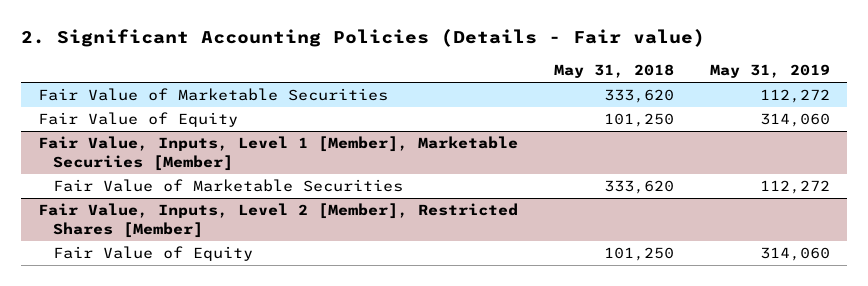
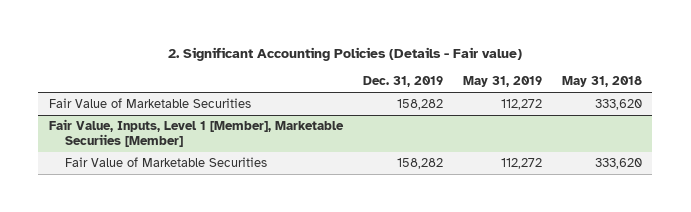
- | May 31, 2018 | May 31, 2019
+ | Dec. 31, 2019 | May 31, 2019 | May 31, 2018
- Fair Value of Equity | 101,250 | 314,060
- Fair Value, Inputs, Level 2 [Member], Restricted Shares [Member]
- Fair Value of Equity | 101,250 | 314,060

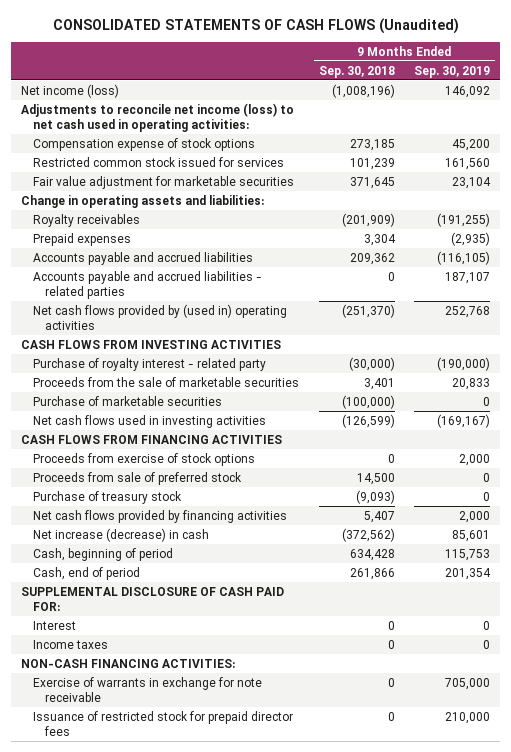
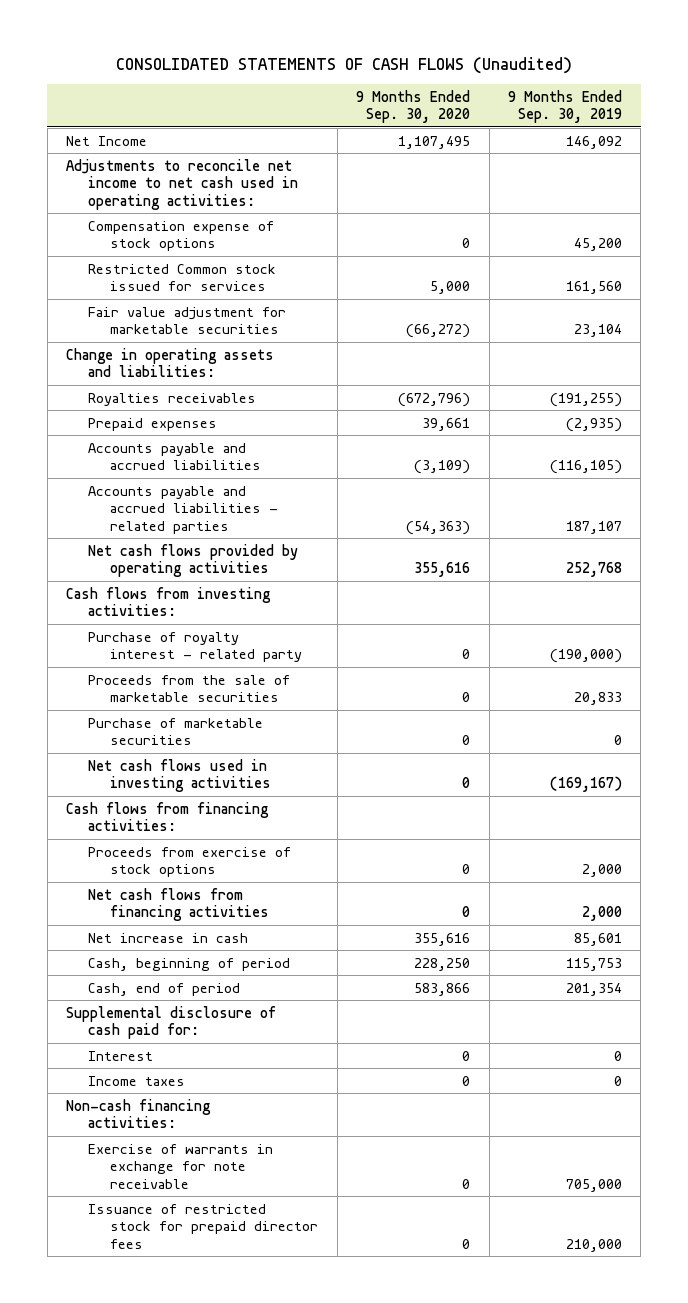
- | 9 Months Ended Sep. 30, 2018 | 9 Months Ended Sep. 30, 2019
+ | 9 Months Ended Sep. 30, 2020 | 9 Months Ended Sep. 30, 2019
- Net income (loss) | (1,008,196) | 146,092
- Adjustments to reconcile net income (loss) to net cash used in operating activities:
+ Net Income | 1,107,495 | 146,092
+ Adjustments to reconcile net income to net cash used in operating activities:
- Restricted common stock issued for services | 101,239 | 161,560
+ Restricted Common stock issued for services | 5,000 | 161,560
- Royalty receivables | (201,909) | (191,255)
+ Royalties receivables | (672,796) | (191,255)
- Net cash flows provided by (used in) operating activities | (251,370) | 252,768
- CASH FLOWS FROM INVESTING ACTIVITIES
+ Net cash flows provided by operating activities | 355,616 | 252,768
+ Cash flows from investing activities:
- CASH FLOWS FROM FINANCING ACTIVITIES
+ Cash flows from financing activities:
- Proceeds from sale of preferred stock | 14,500 | 0
- Purchase of treasury stock | (9,093) | 0
- Net cash flows provided by financing activities | 5,407 | 2,000
- Net increase (decrease) in cash | (372,562) | 85,601
+ Net cash flows from financing activities | 0 | 2,000
+ Net increase in cash | 355,616 | 85,601
- SUPPLEMENTAL DISCLOSURE OF CASH PAID FOR:
+ Supplemental disclosure of cash paid for:
- NON-CASH FINANCING ACTIVITIES:
+ Non-cash financing activities:

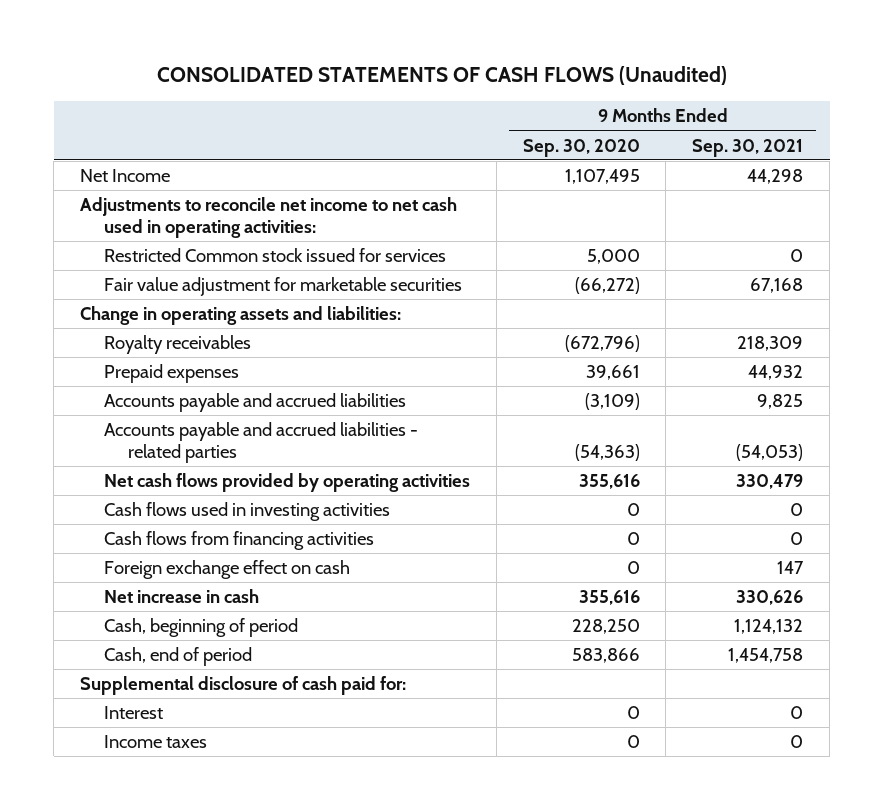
- | 9 Months Ended Sep. 30, 2020 | 9 Months Ended Sep. 30, 2019
+ | 9 Months Ended Sep. 30, 2020 | 9 Months Ended Sep. 30, 2021
- Compensation expense of stock options | 0 | 45,200
- Royalties receivables | (672,796) | (191,255)
+ Royalty receivables | (672,796) | 218,309
- Cash flows from investing activities:
- Purchase of royalty interest - related party | 0 | (190,000)
- Proceeds from the sale of marketable securities | 0 | 20,833
- Purchase of marketable securities | 0 | 0
- Net cash flows used in investing activities | 0 | (169,167)
- Cash flows from financing activities:
- Proceeds from exercise of stock options | 0 | 2,000
- Net cash flows from financing activities | 0 | 2,000
+ Cash flows used in investing activities | 0 | 0
+ Cash flows from financing activities | 0 | 0
+ Foreign exchange effect on cash | 0 | 147
- Non-cash financing activities:
- Exercise of warrants in exchange for note receivable | 0 | 705,000
- Issuance of restricted stock for prepaid director fees | 0 | 210,000

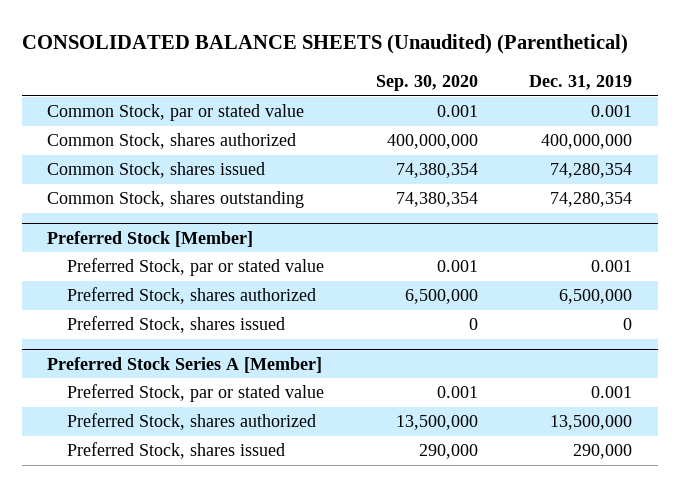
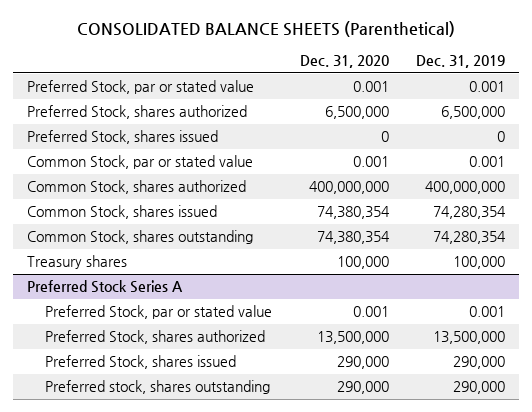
- CONSOLIDATED BALANCE SHEETS (Unaudited) (Parenthetical)
+ CONSOLIDATED BALANCE SHEETS (Parenthetical)
- | Sep. 30, 2020 | Dec. 31, 2019
+ | Dec. 31, 2020 | Dec. 31, 2019
+ Preferred Stock, par or stated value | 0.001 | 0.001
+ Preferred Stock, shares authorized | 6,500,000 | 6,500,000
+ Preferred Stock, shares issued | 0 | 0
- Preferred Stock [Member]
- Preferred Stock, par or stated value | 0.001 | 0.001
- Preferred Stock, shares authorized | 6,500,000 | 6,500,000
- Preferred Stock, shares issued | 0 | 0
- Preferred Stock Series A [Member]
+ Treasury shares | 100,000 | 100,000
+ Preferred Stock Series A
+ Preferred stock, shares outstanding | 290,000 | 290,000

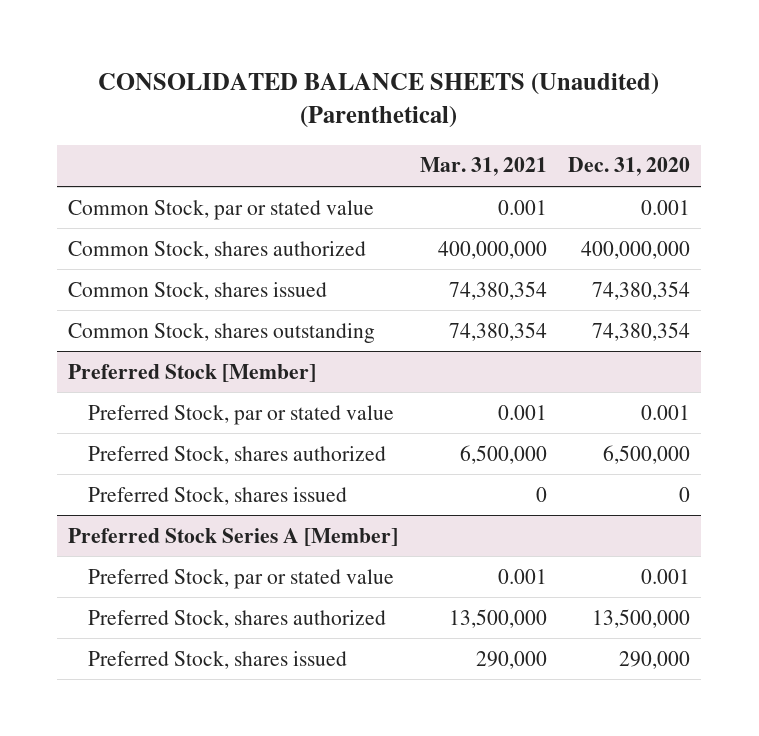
- CONSOLIDATED BALANCE SHEETS (Parenthetical)
+ CONSOLIDATED BALANCE SHEETS (Unaudited) (Parenthetical)
- | Dec. 31, 2020 | Dec. 31, 2019
+ | Mar. 31, 2021 | Dec. 31, 2020
- Preferred Stock, par or stated value | 0.001 | 0.001
- Preferred Stock, shares authorized | 6,500,000 | 6,500,000
- Preferred Stock, shares issued | 0 | 0
- Treasury shares | 100,000 | 100,000
- Preferred Stock Series A
+ Preferred Stock [Member]
+ Preferred Stock, shares authorized | 6,500,000 | 6,500,000
+ Preferred Stock, shares issued | 0 | 0
+ Preferred Stock Series A [Member]
+ Preferred Stock, par or stated value | 0.001 | 0.001
- Preferred stock, shares outstanding | 290,000 | 290,000

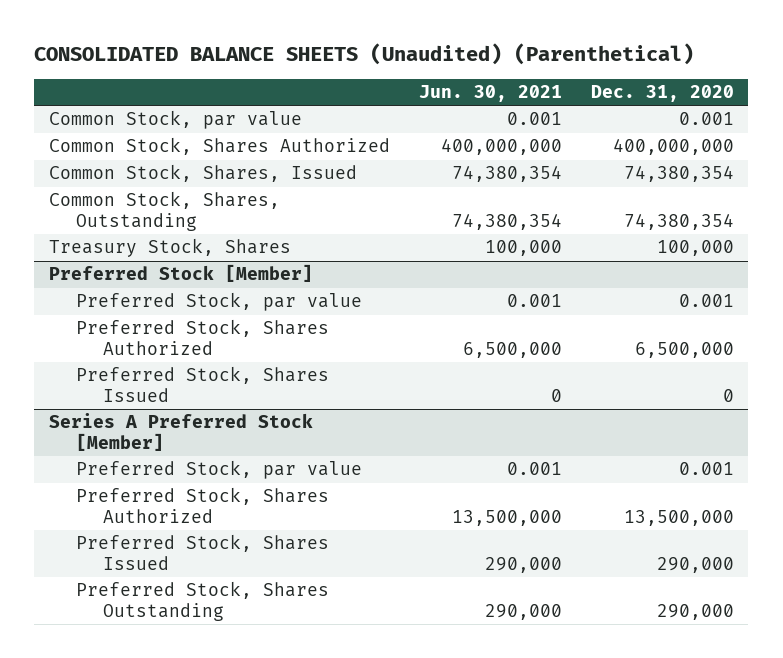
- | Mar. 31, 2021 | Dec. 31, 2020
+ | Jun. 30, 2021 | Dec. 31, 2020
- Common Stock, par or stated value | 0.001 | 0.001
- Common Stock, shares authorized | 400,000,000 | 400,000,000
- Common Stock, shares issued | 74,380,354 | 74,380,354
- Common Stock, shares outstanding | 74,380,354 | 74,380,354
+ Common Stock, par value | 0.001 | 0.001
+ Common Stock, Shares Authorized | 400,000,000 | 400,000,000
+ Common Stock, Shares, Issued | 74,380,354 | 74,380,354
+ Common Stock, Shares, Outstanding | 74,380,354 | 74,380,354
+ Treasury Stock, Shares | 100,000 | 100,000
@ Preferred Stock [Member]
- Preferred Stock, par or stated value | 0.001 | 0.001
- Preferred Stock, shares authorized | 6,500,000 | 6,500,000
- Preferred Stock, shares issued | 0 | 0
- Preferred Stock Series A [Member]
- Preferred Stock, par or stated value | 0.001 | 0.001
- Preferred Stock, shares authorized | 13,500,000 | 13,500,000
- Preferred Stock, shares issued | 290,000 | 290,000
@ Preferred Stock [Member]
+ Preferred Stock, par value | 0.001 | 0.001
+ Preferred Stock, Shares Authorized | 6,500,000 | 6,500,000
+ Preferred Stock, Shares Issued | 0 | 0
+ Series A Preferred Stock [Member]
+ Preferred Stock, par value | 0.001 | 0.001
+ Preferred Stock, Shares Authorized | 13,500,000 | 13,500,000
+ Preferred Stock, Shares Issued | 290,000 | 290,000
+ Preferred Stock, Shares Outstanding | 290,000 | 290,000

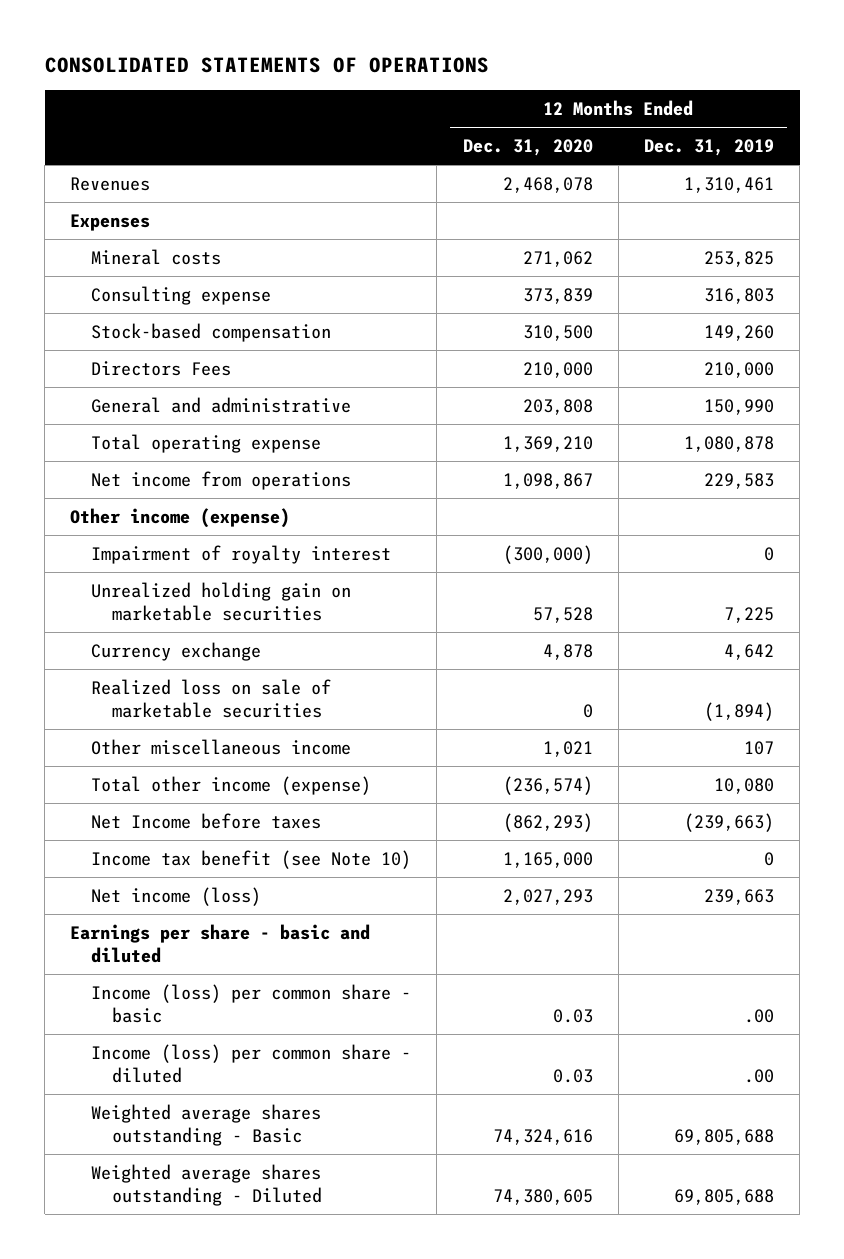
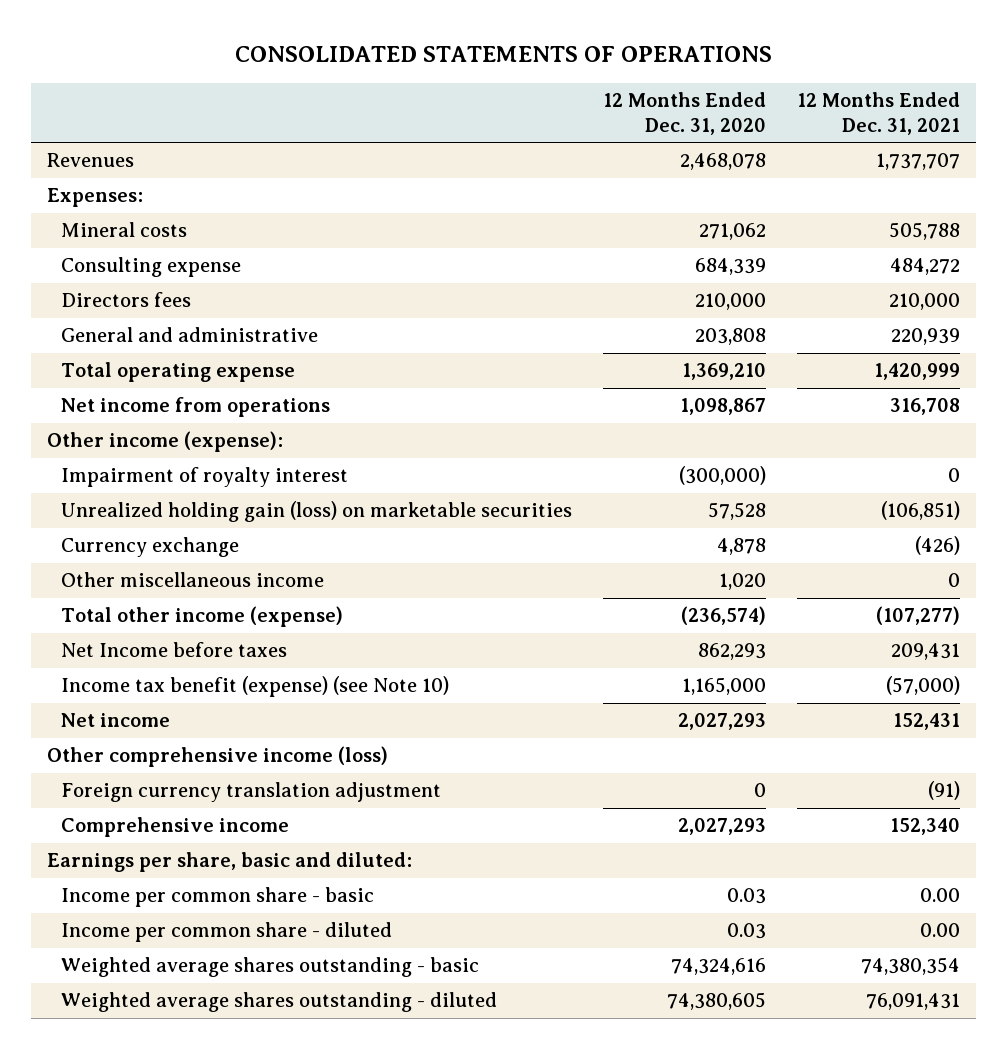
- | 12 Months Ended Dec. 31, 2020 | 12 Months Ended Dec. 31, 2019
+ | 12 Months Ended Dec. 31, 2020 | 12 Months Ended Dec. 31, 2021
- Expenses
+ Expenses:
- Consulting expense | 373,839 | 316,803
- Stock-based compensation | 310,500 | 149,260
- Directors Fees | 210,000 | 210,000
+ Consulting expense | 684,339 | 484,272
+ Directors fees | 210,000 | 210,000
- Other income (expense)
+ Other income (expense):
- Unrealized holding gain on marketable securities | 57,528 | 7,225
+ Unrealized holding gain (loss) on marketable securities | 57,528 | (106,851)
- Realized loss on sale of marketable securities | 0 | (1,894)
- Other miscellaneous income | 1,021 | 107
+ Other miscellaneous income | 1,020 | 0
- Net Income before taxes | (862,293) | (239,663)
- Income tax benefit (see Note 10) | 1,165,000 | 0
- Net income (loss) | 2,027,293 | 239,663
- Earnings per share - basic and diluted
- Income (loss) per common share - basic | 0.03 | .00
- Income (loss) per common share - diluted | 0.03 | .00
- Weighted average shares outstanding - Basic | 74,324,616 | 69,805,688
- Weighted average shares outstanding - Diluted | 74,380,605 | 69,805,688
+ Net Income before taxes | 862,293 | 209,431
+ Income tax benefit (expense) (see Note 10) | 1,165,000 | (57,000)
+ Net income | 2,027,293 | 152,431
+ Other comprehensive income (loss)
+ Foreign currency translation adjustment | 0 | (91)
+ Comprehensive income | 2,027,293 | 152,340
+ Earnings per share, basic and diluted:
+ Income per common share - basic | 0.03 | 0.00
+ Income per common share - diluted | 0.03 | 0.00
+ Weighted average shares outstanding - basic | 74,324,616 | 74,380,354
+ Weighted average shares outstanding - diluted | 74,380,605 | 76,091,431

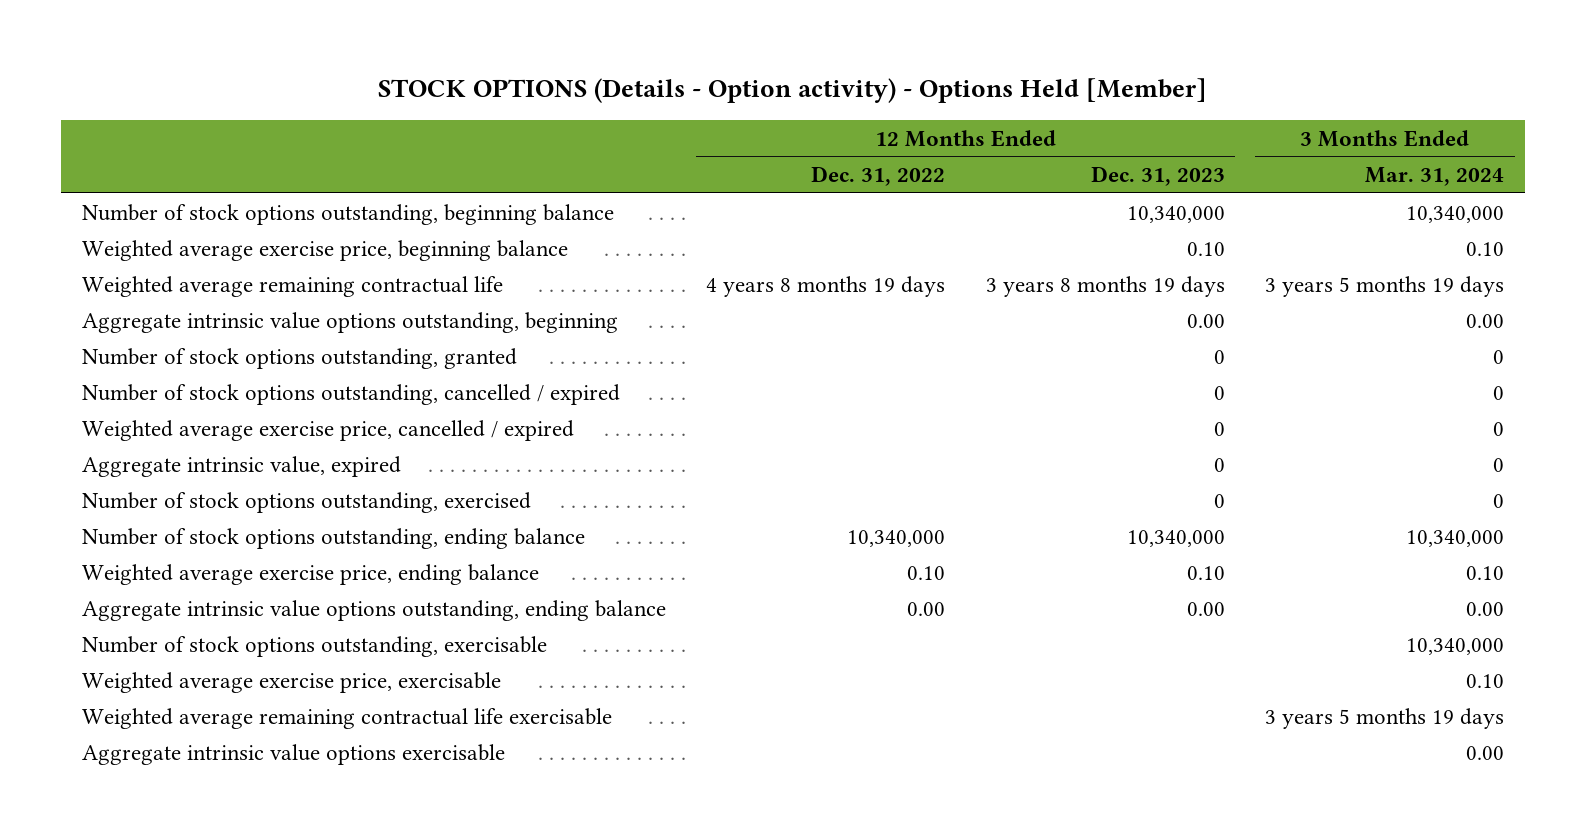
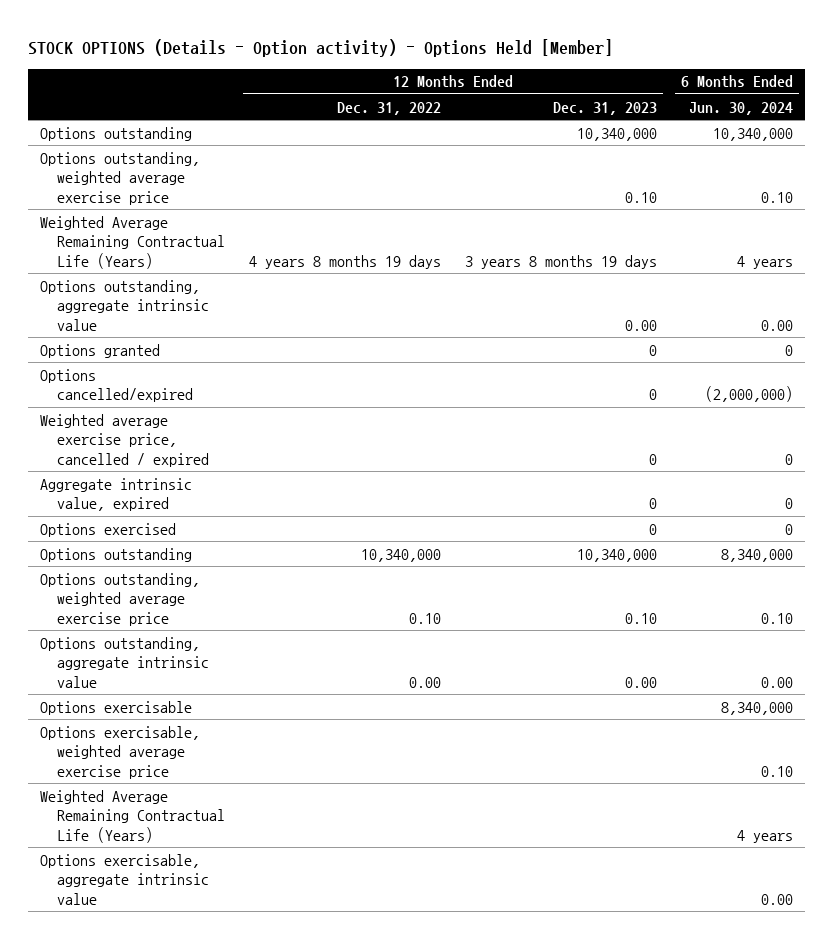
- | 12 Months Ended Dec. 31, 2022 | 12 Months Ended Dec. 31, 2023 | 3 Months Ended Mar. 31, 2024
+ | 12 Months Ended Dec. 31, 2022 | 12 Months Ended Dec. 31, 2023 | 6 Months Ended Jun. 30, 2024
- Number of stock options outstanding, beginning balance | | 10,340,000 | 10,340,000
- Weighted average exercise price, beginning balance | | 0.10 | 0.10
- Weighted average remaining contractual life | 4 years 8 months 19 days | 3 years 8 months 19 days | 3 years 5 months 19 days
- Aggregate intrinsic value options outstanding, beginning | | 0.00 | 0.00
- Number of stock options outstanding, granted | | 0 | 0
- Number of stock options outstanding, cancelled / expired | | 0 | 0
+ Options outstanding | | 10,340,000 | 10,340,000
+ Options outstanding, weighted average exercise price | | 0.10 | 0.10
+ Weighted Average Remaining Contractual Life (Years) | 4 years 8 months 19 days | 3 years 8 months 19 days | 4 years
+ Options outstanding, aggregate intrinsic value | | 0.00 | 0.00
+ Options granted | | 0 | 0
+ Options cancelled/expired | | 0 | (2,000,000)
- Number of stock options outstanding, exercised | | 0 | 0
- Number of stock options outstanding, ending balance | 10,340,000 | 10,340,000 | 10,340,000
- Weighted average exercise price, ending balance | 0.10 | 0.10 | 0.10
- Aggregate intrinsic value options outstanding, ending balance | 0.00 | 0.00 | 0.00
- Number of stock options outstanding, exercisable | | | 10,340,000
- Weighted average exercise price, exercisable | | | 0.10
- Weighted average remaining contractual life exercisable | | | 3 years 5 months 19 days
- Aggregate intrinsic value options exercisable | | | 0.00
+ Options exercised | | 0 | 0
+ Options outstanding | 10,340,000 | 10,340,000 | 8,340,000
+ Options outstanding, weighted average exercise price | 0.10 | 0.10 | 0.10
+ Options outstanding, aggregate intrinsic value | 0.00 | 0.00 | 0.00
+ Options exercisable | | | 8,340,000
+ Options exercisable, weighted average exercise price | | | 0.10
+ Weighted Average Remaining Contractual Life (Years) | | | 4 years
+ Options exercisable, aggregate intrinsic value | | | 0.00

